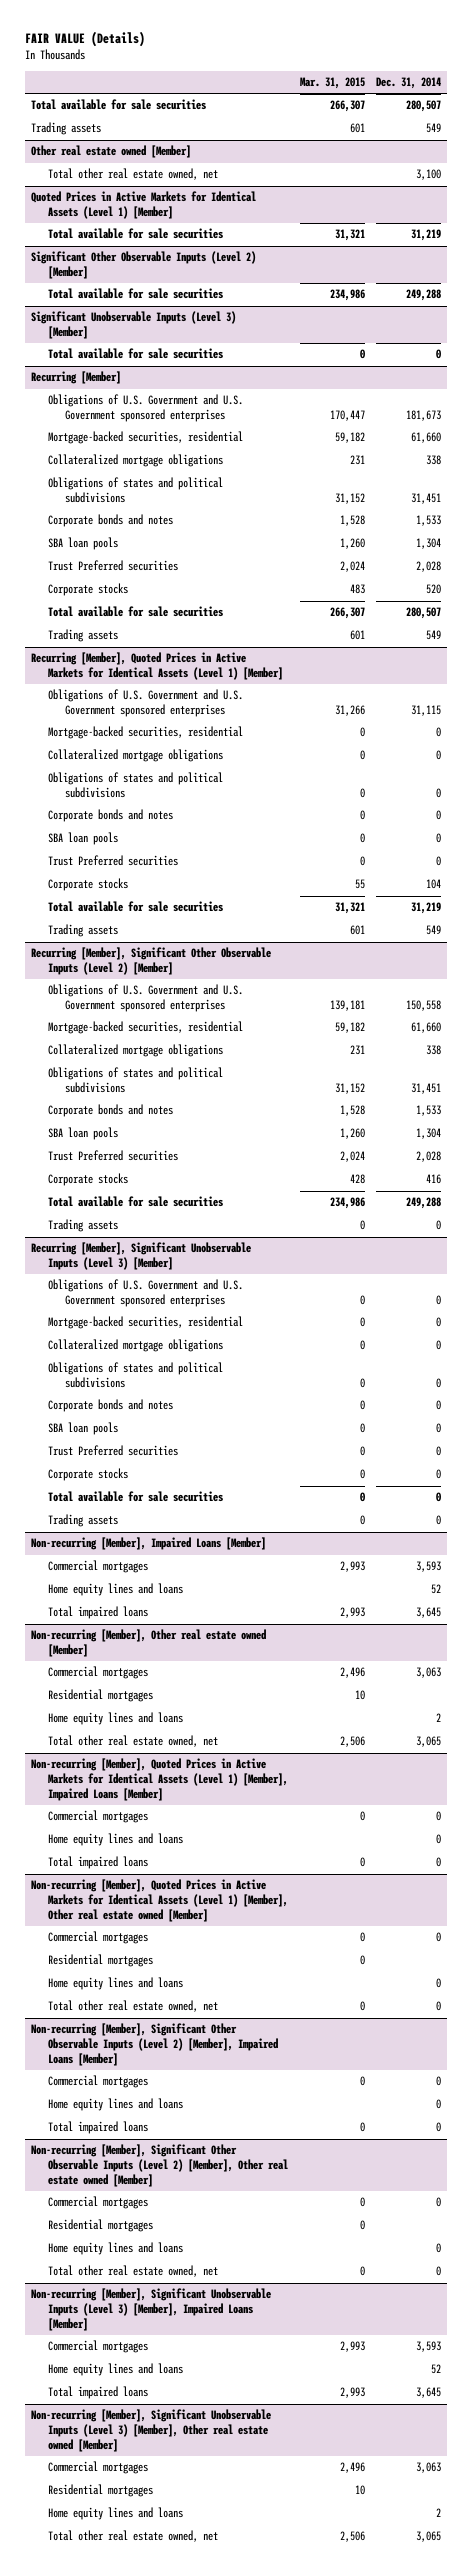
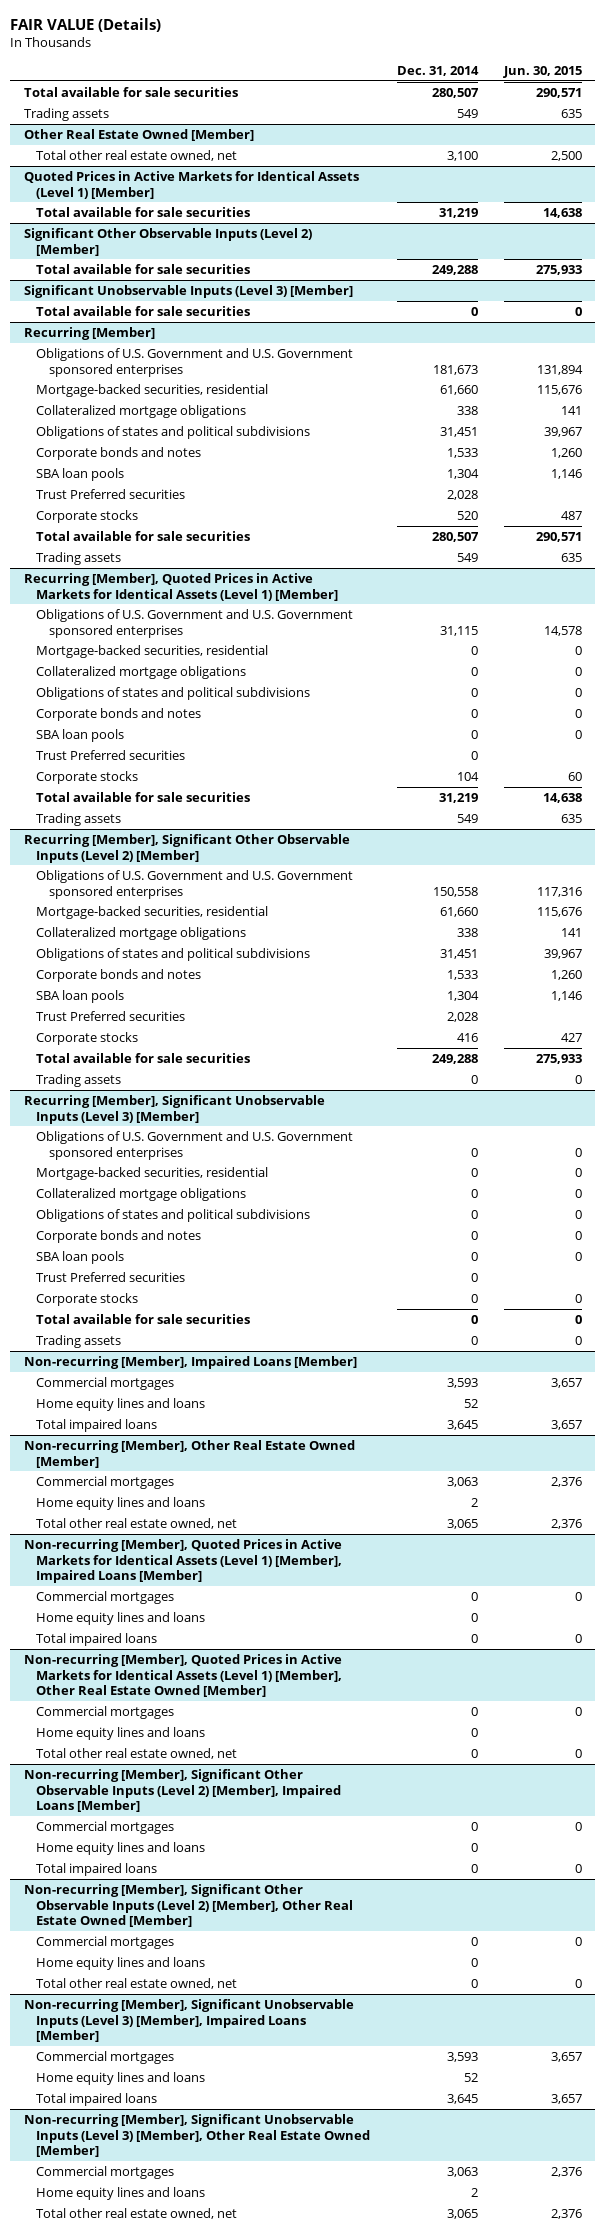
- | Mar. 31, 2015 | Dec. 31, 2014
+ | Dec. 31, 2014 | Jun. 30, 2015
- Other real estate owned [Member]
+ Other Real Estate Owned [Member]
- Non-recurring [Member], Other real estate owned [Member]
+ Non-recurring [Member], Other Real Estate Owned [Member]
- Residential mortgages | 10 |
- Non-recurring [Member], Quoted Prices in Active Markets for Identical Assets (Level 1) [Member], Other real estate owned [Member]
+ Non-recurring [Member], Quoted Prices in Active Markets for Identical Assets (Level 1) [Member], Other Real Estate Owned [Member]
- Residential mortgages | 0 |
- Non-recurring [Member], Significant Other Observable Inputs (Level 2) [Member], Other real estate owned [Member]
+ Non-recurring [Member], Significant Other Observable Inputs (Level 2) [Member], Other Real Estate Owned [Member]
- Residential mortgages | 0 |
- Non-recurring [Member], Significant Unobservable Inputs (Level 3) [Member], Other real estate owned [Member]
+ Non-recurring [Member], Significant Unobservable Inputs (Level 3) [Member], Other Real Estate Owned [Member]
- Residential mortgages | 10 |

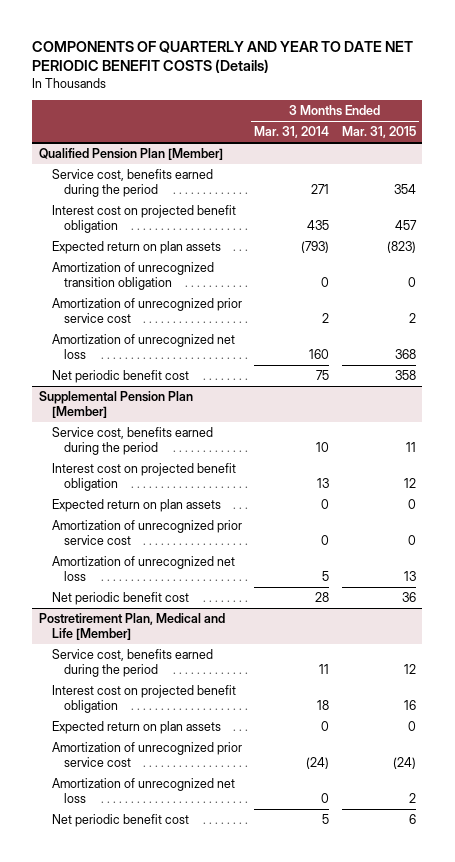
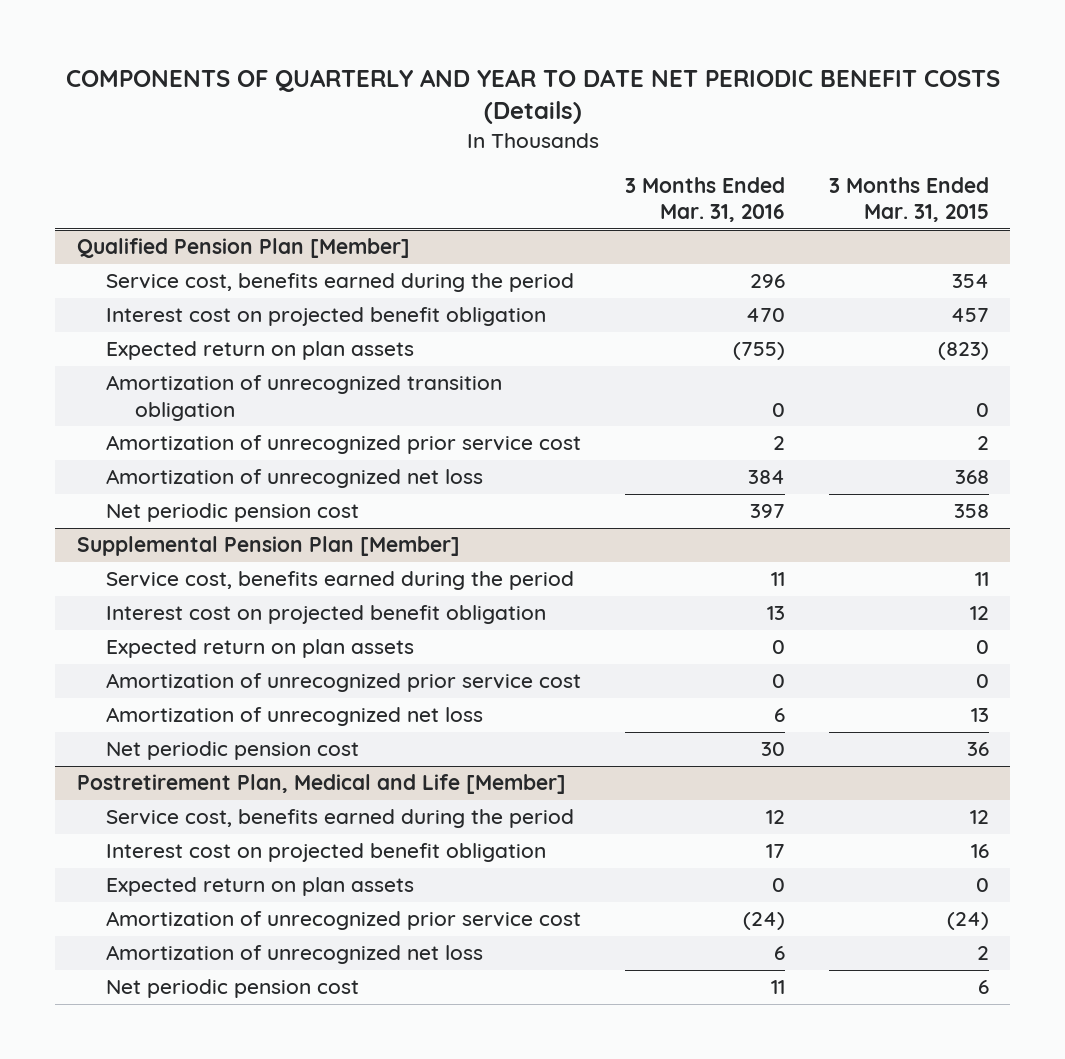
- | 3 Months Ended Mar. 31, 2014 | 3 Months Ended Mar. 31, 2015
+ | 3 Months Ended Mar. 31, 2016 | 3 Months Ended Mar. 31, 2015
@ Qualified Pension Plan [Member]
- Net periodic benefit cost | 75 | 358
+ Net periodic pension cost | 397 | 358
@ Supplemental Pension Plan [Member]
- Net periodic benefit cost | 28 | 36
+ Net periodic pension cost | 30 | 36
@ Postretirement Plan, Medical and Life [Member]
- Net periodic benefit cost | 5 | 6
+ Net periodic pension cost | 11 | 6

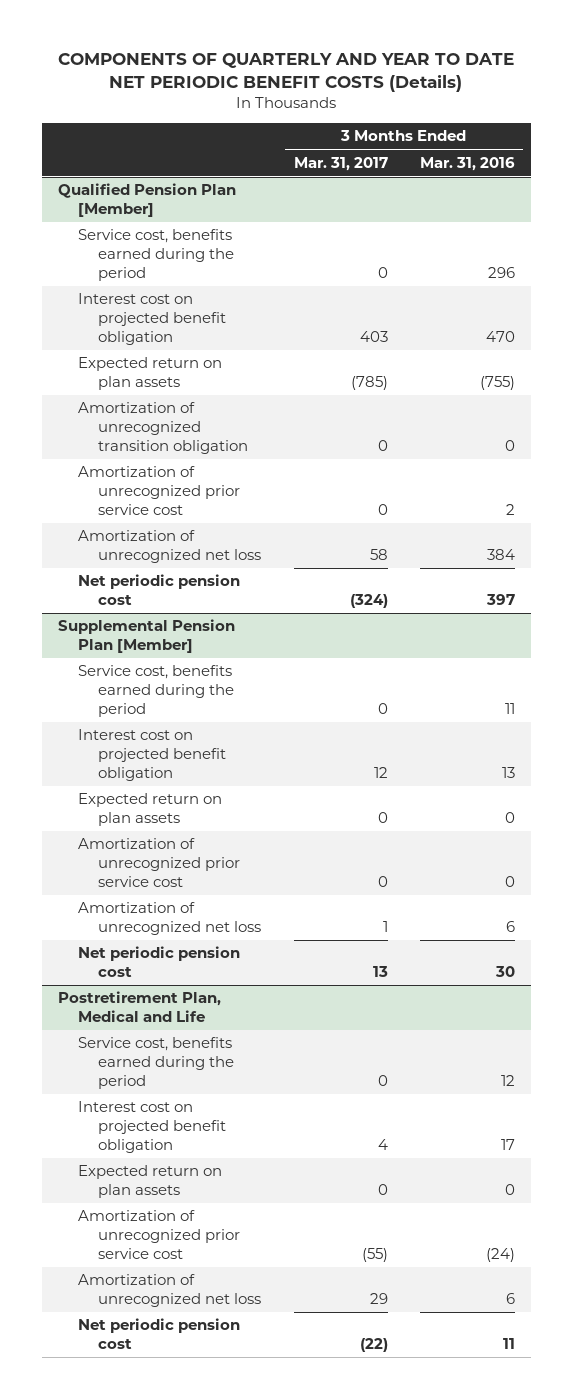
- | 3 Months Ended Mar. 31, 2016 | 3 Months Ended Mar. 31, 2015
+ | 3 Months Ended Mar. 31, 2017 | 3 Months Ended Mar. 31, 2016
- Postretirement Plan, Medical and Life [Member]
+ Postretirement Plan, Medical and Life

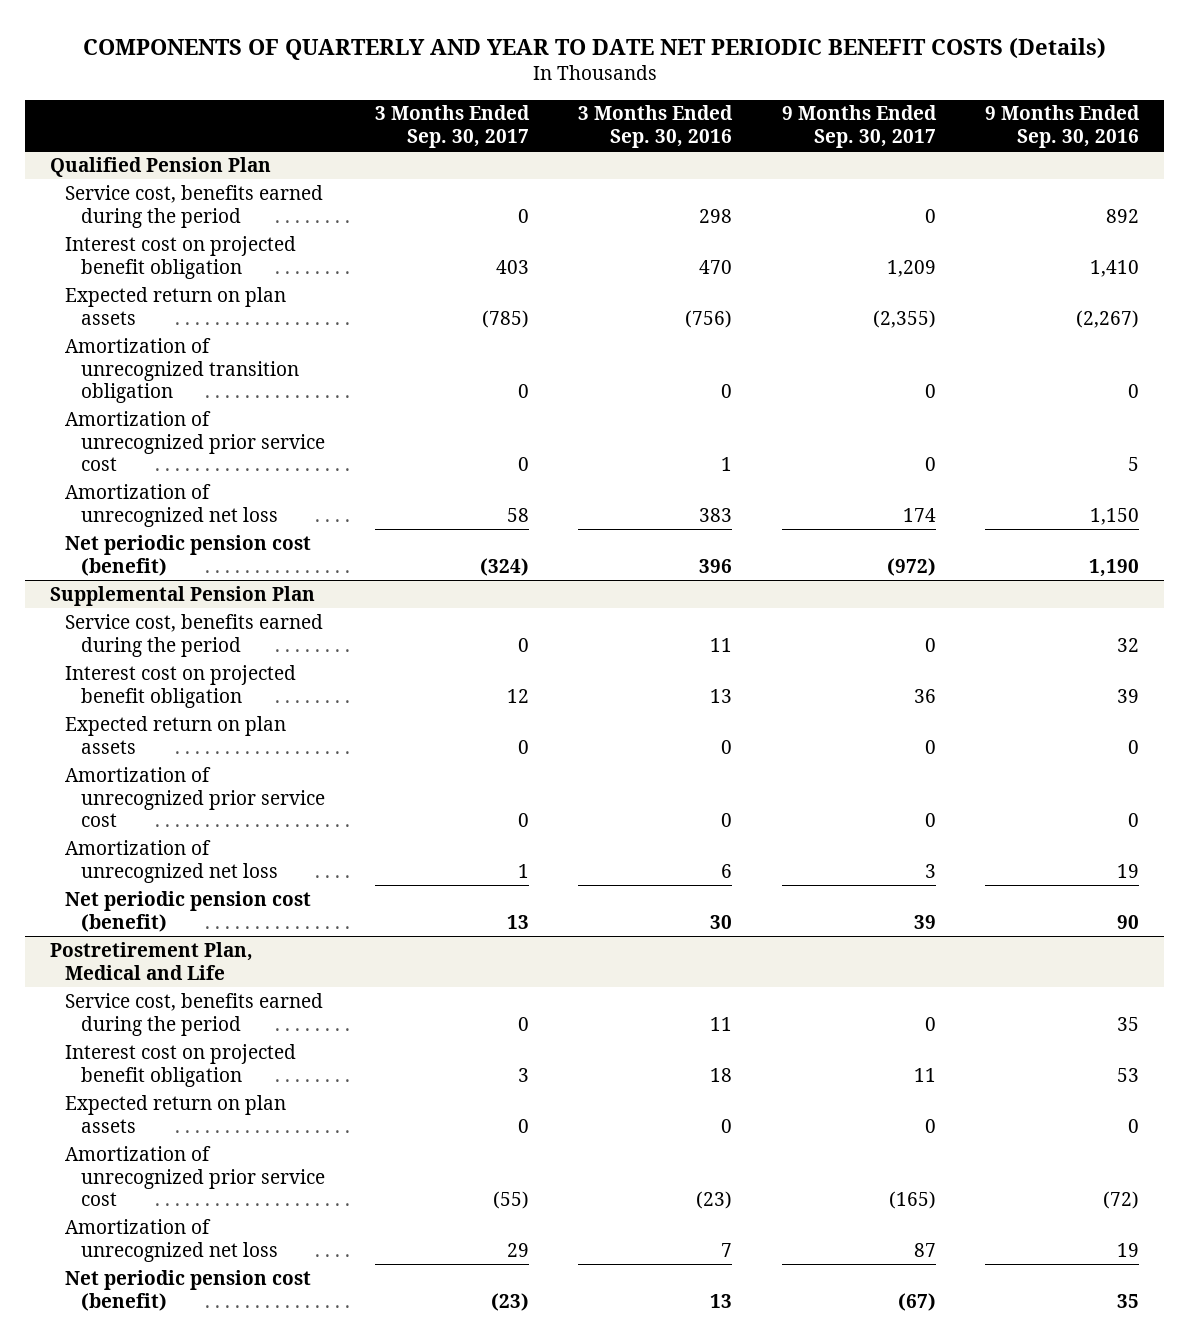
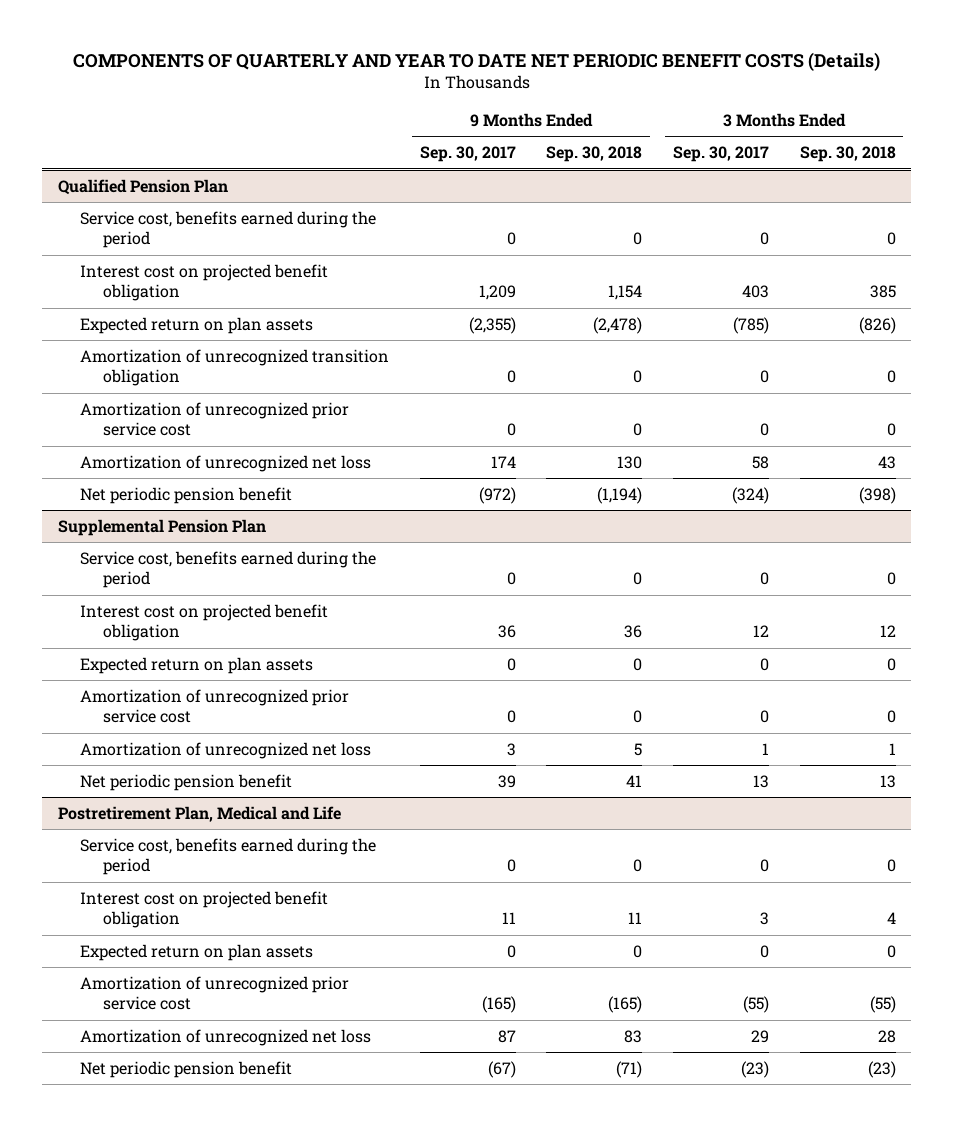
- | 3 Months Ended Sep. 30, 2017 | 3 Months Ended Sep. 30, 2016 | 9 Months Ended Sep. 30, 2017 | 9 Months Ended Sep. 30, 2016
+ | 9 Months Ended Sep. 30, 2017 | 9 Months Ended Sep. 30, 2018 | 3 Months Ended Sep. 30, 2017 | 3 Months Ended Sep. 30, 2018
@ Qualified Pension Plan
- Net periodic pension cost (benefit) | (324) | 396 | (972) | 1,190
+ Net periodic pension benefit | (972) | (1,194) | (324) | (398)
@ Supplemental Pension Plan
- Net periodic pension cost (benefit) | 13 | 30 | 39 | 90
+ Net periodic pension benefit | 39 | 41 | 13 | 13
@ Postretirement Plan, Medical and Life
- Net periodic pension cost (benefit) | (23) | 13 | (67) | 35
+ Net periodic pension benefit | (67) | (71) | (23) | (23)

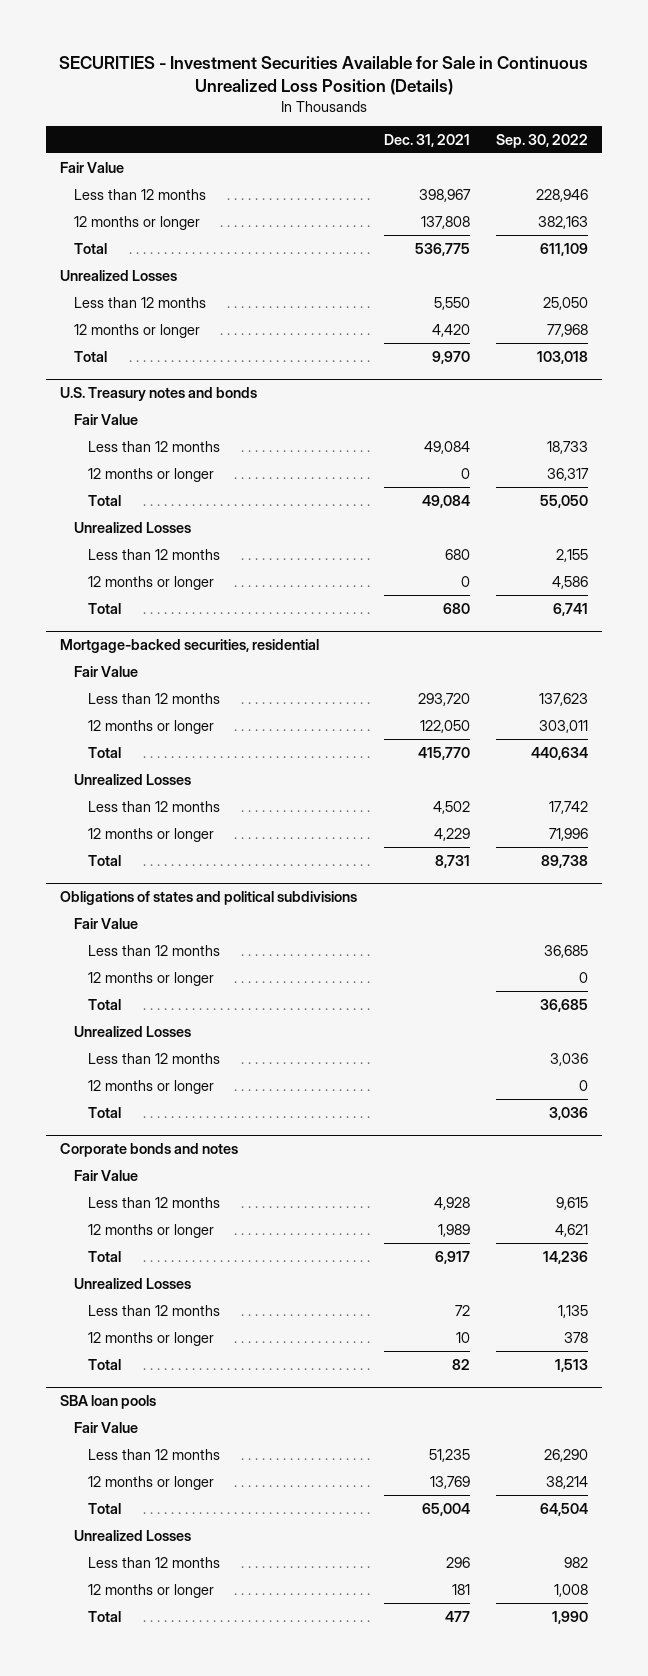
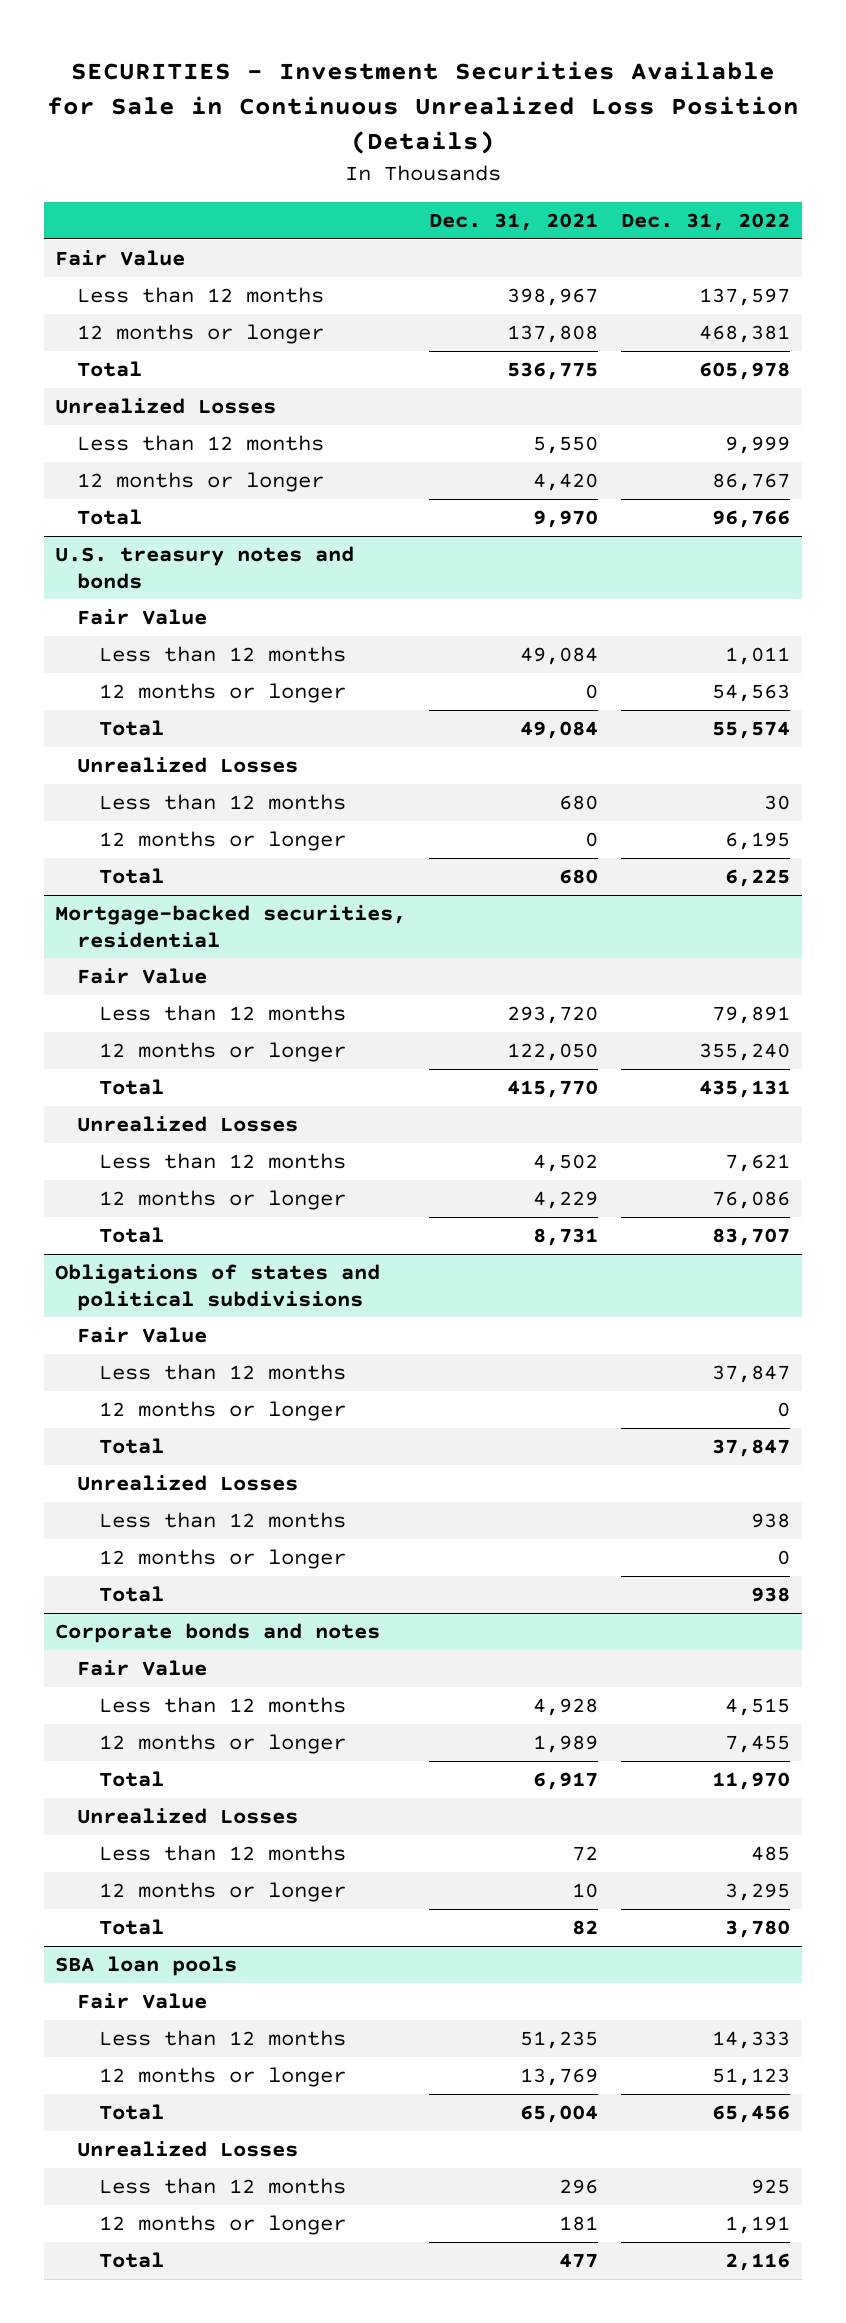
- | Dec. 31, 2021 | Sep. 30, 2022
+ | Dec. 31, 2021 | Dec. 31, 2022
- U.S. Treasury notes and bonds
+ U.S. treasury notes and bonds

